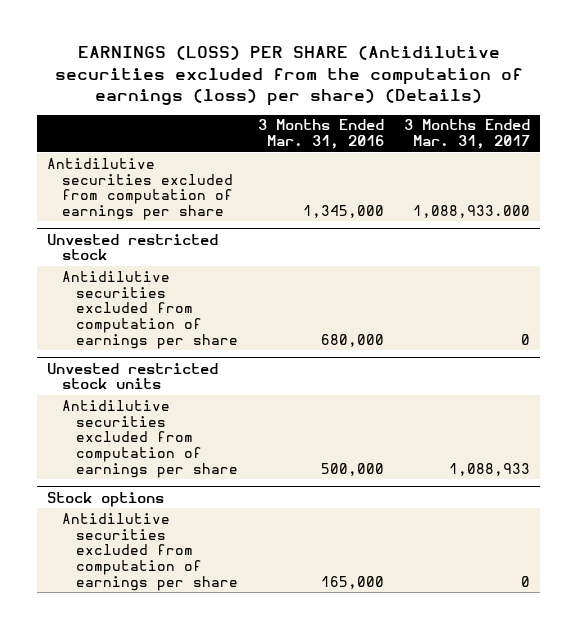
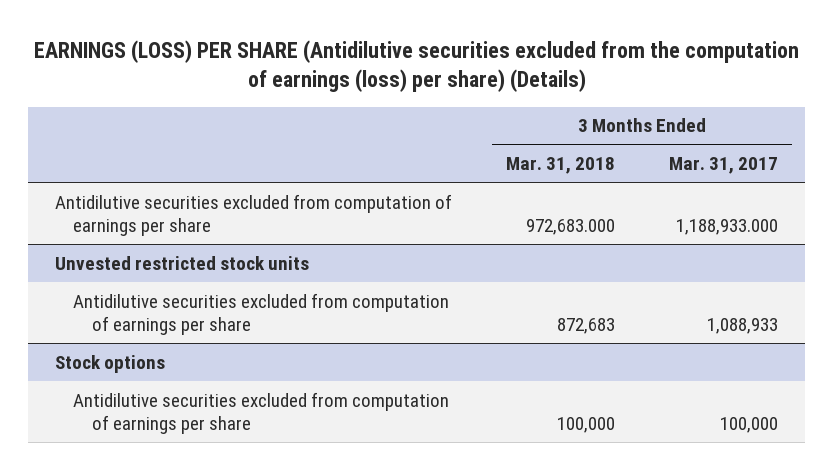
- | 3 Months Ended Mar. 31, 2016 | 3 Months Ended Mar. 31, 2017
+ | 3 Months Ended Mar. 31, 2018 | 3 Months Ended Mar. 31, 2017
- Antidilutive securities excluded from computation of earnings per share | 1,345,000 | 1,088,933.000
- Unvested restricted stock
- Antidilutive securities excluded from computation of earnings per share | 680,000 | 0
+ Antidilutive securities excluded from computation of earnings per share | 972,683.000 | 1,188,933.000
@ Stock options
- Antidilutive securities excluded from computation of earnings per share | 165,000 | 0
+ Antidilutive securities excluded from computation of earnings per share | 100,000 | 100,000

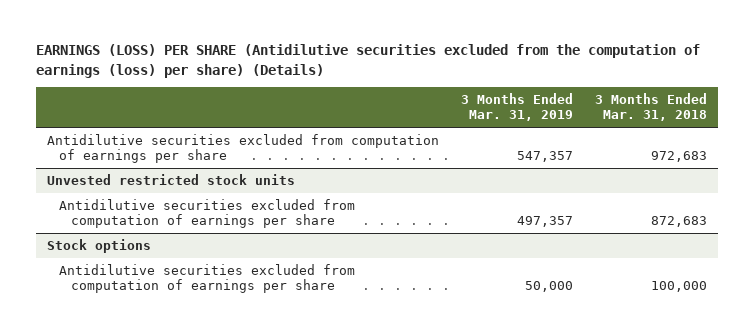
- | 3 Months Ended Mar. 31, 2018 | 3 Months Ended Mar. 31, 2017
+ | 3 Months Ended Mar. 31, 2019 | 3 Months Ended Mar. 31, 2018
- Antidilutive securities excluded from computation of earnings per share | 972,683.000 | 1,188,933.000
+ Antidilutive securities excluded from computation of earnings per share | 547,357 | 972,683

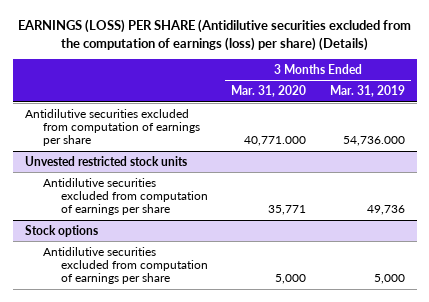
- | 3 Months Ended Mar. 31, 2019 | 3 Months Ended Mar. 31, 2018
+ | 3 Months Ended Mar. 31, 2020 | 3 Months Ended Mar. 31, 2019
- Antidilutive securities excluded from computation of earnings per share | 547,357 | 972,683
+ Antidilutive securities excluded from computation of earnings per share | 40,771.000 | 54,736.000
@ Unvested restricted stock units
- Antidilutive securities excluded from computation of earnings per share | 497,357 | 872,683
+ Antidilutive securities excluded from computation of earnings per share | 35,771 | 49,736
@ Stock options
- Antidilutive securities excluded from computation of earnings per share | 50,000 | 100,000
+ Antidilutive securities excluded from computation of earnings per share | 5,000 | 5,000

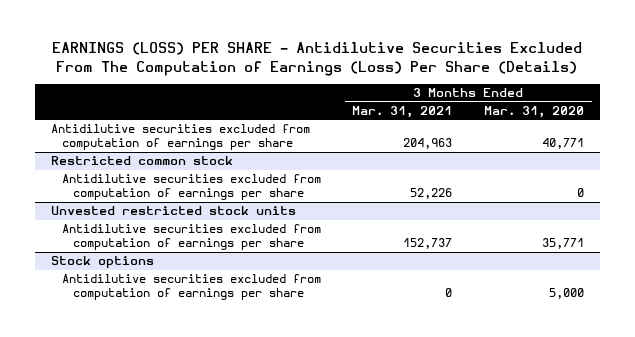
- EARNINGS (LOSS) PER SHARE (Antidilutive securities excluded from the computation of earnings (loss) per share) (Details)
+ EARNINGS (LOSS) PER SHARE - Antidilutive Securities Excluded From The Computation of Earnings (Loss) Per Share (Details)
- | 3 Months Ended Mar. 31, 2020 | 3 Months Ended Mar. 31, 2019
+ | 3 Months Ended Mar. 31, 2021 | 3 Months Ended Mar. 31, 2020
- Antidilutive securities excluded from computation of earnings per share | 40,771.000 | 54,736.000
+ Antidilutive securities excluded from computation of earnings per share | 204,963 | 40,771
+ Restricted common stock
+ Antidilutive securities excluded from computation of earnings per share | 52,226 | 0

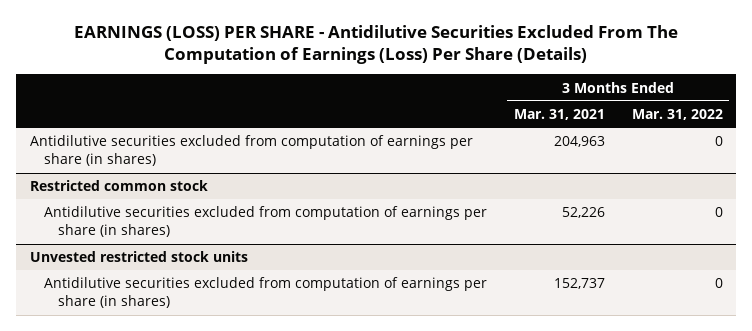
- | 3 Months Ended Mar. 31, 2021 | 3 Months Ended Mar. 31, 2020
+ | 3 Months Ended Mar. 31, 2021 | 3 Months Ended Mar. 31, 2022
- Antidilutive securities excluded from computation of earnings per share | 204,963 | 40,771
+ Antidilutive securities excluded from computation of earnings per share (in shares) | 204,963 | 0
@ Restricted common stock
- Antidilutive securities excluded from computation of earnings per share | 52,226 | 0
+ Antidilutive securities excluded from computation of earnings per share (in shares) | 52,226 | 0
@ Unvested restricted stock units
- Antidilutive securities excluded from computation of earnings per share | 152,737 | 35,771
- Stock options
- Antidilutive securities excluded from computation of earnings per share | 0 | 5,000
@ Unvested restricted stock units
+ Antidilutive securities excluded from computation of earnings per share (in shares) | 152,737 | 0

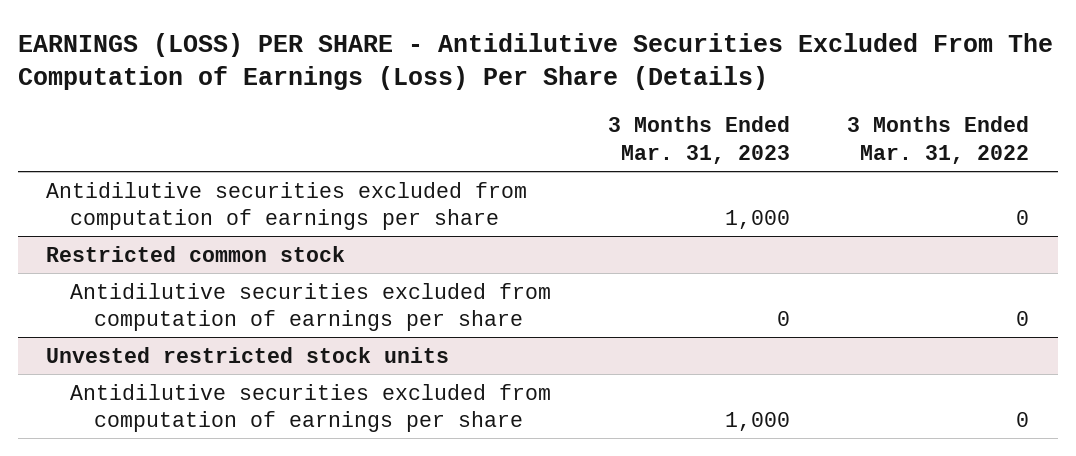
- | 3 Months Ended Mar. 31, 2021 | 3 Months Ended Mar. 31, 2022
+ | 3 Months Ended Mar. 31, 2023 | 3 Months Ended Mar. 31, 2022
- Antidilutive securities excluded from computation of earnings per share (in shares) | 204,963 | 0
+ Antidilutive securities excluded from computation of earnings per share | 1,000 | 0
@ Restricted common stock
- Antidilutive securities excluded from computation of earnings per share (in shares) | 52,226 | 0
+ Antidilutive securities excluded from computation of earnings per share | 0 | 0
@ Unvested restricted stock units
- Antidilutive securities excluded from computation of earnings per share (in shares) | 152,737 | 0
+ Antidilutive securities excluded from computation of earnings per share | 1,000 | 0

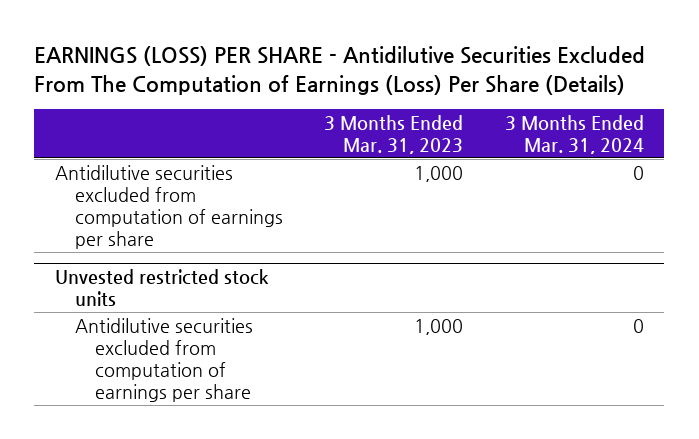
- | 3 Months Ended Mar. 31, 2023 | 3 Months Ended Mar. 31, 2022
+ | 3 Months Ended Mar. 31, 2023 | 3 Months Ended Mar. 31, 2024
- Restricted common stock
- Antidilutive securities excluded from computation of earnings per share | 0 | 0

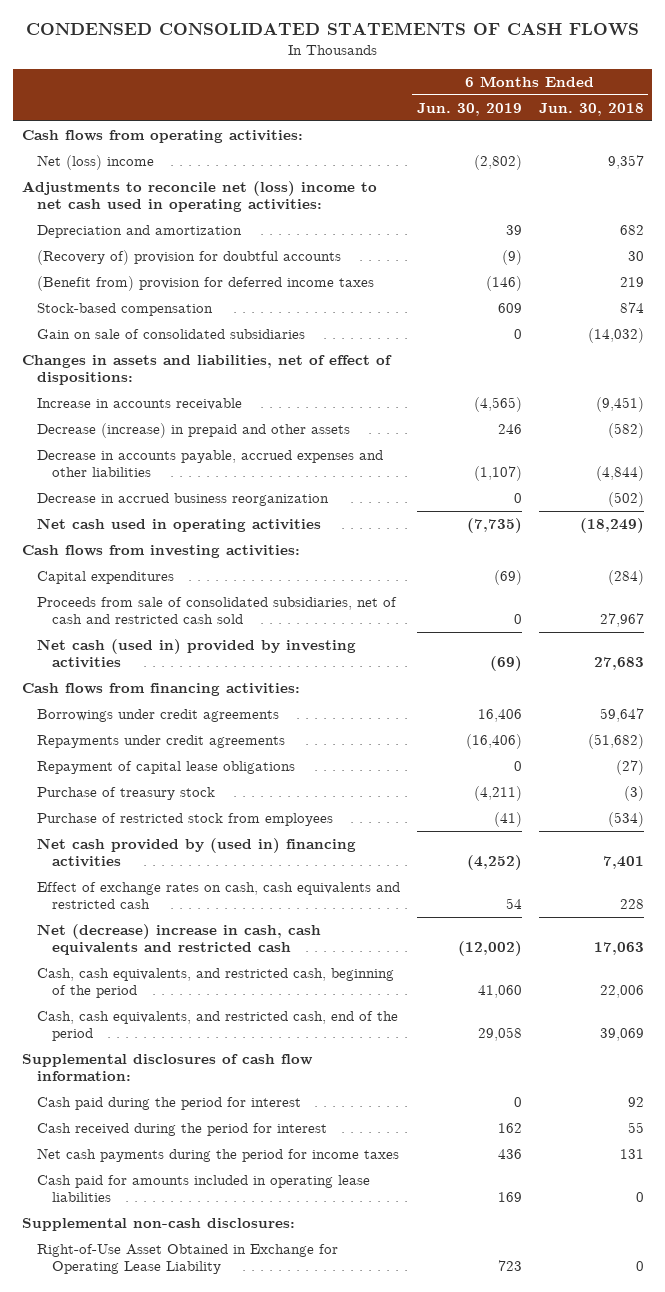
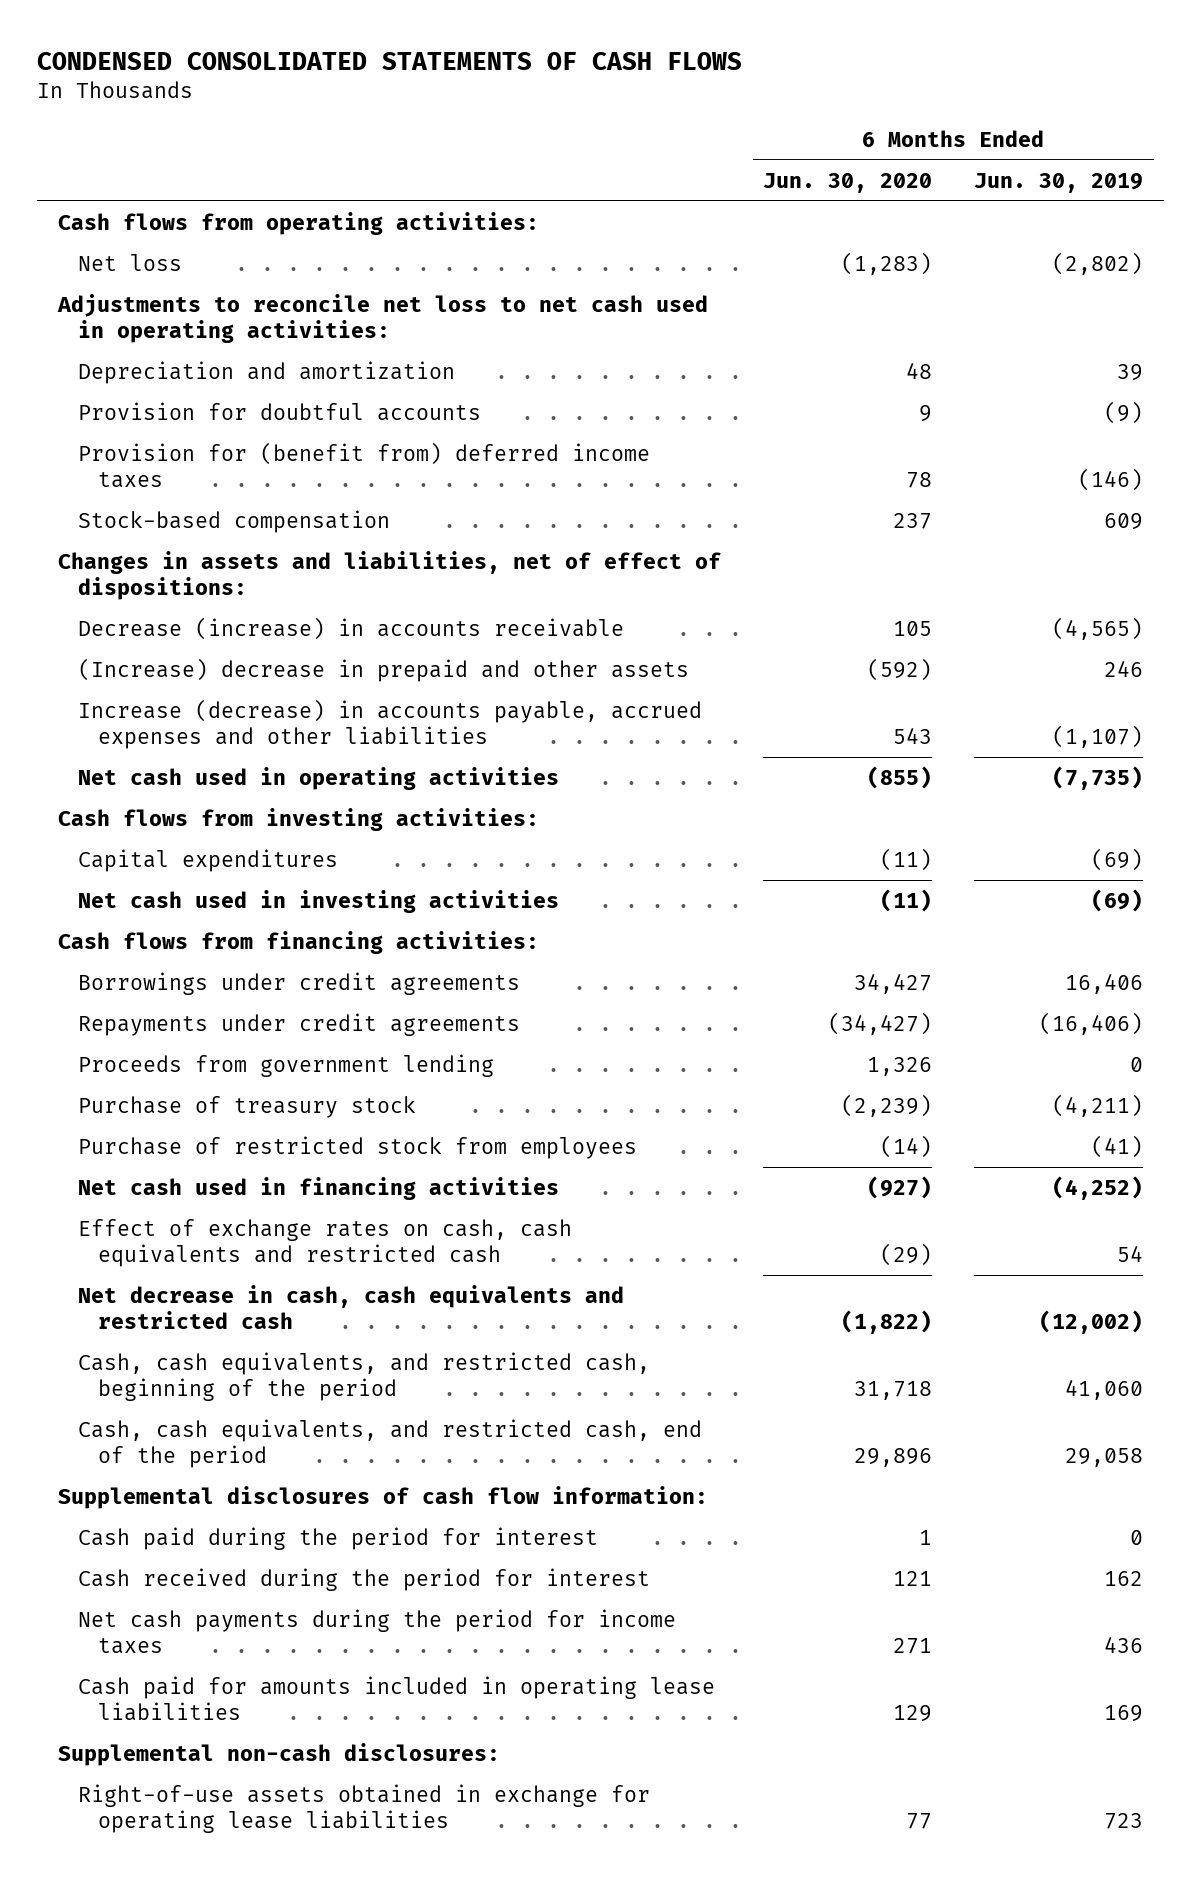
- | 6 Months Ended Jun. 30, 2019 | 6 Months Ended Jun. 30, 2018
+ | 6 Months Ended Jun. 30, 2020 | 6 Months Ended Jun. 30, 2019
- Net (loss) income | (2,802) | 9,357
- Adjustments to reconcile net (loss) income to net cash used in operating activities:
+ Net loss | (1,283) | (2,802)
+ Adjustments to reconcile net loss to net cash used in operating activities:
- (Recovery of) provision for doubtful accounts | (9) | 30
- (Benefit from) provision for deferred income taxes | (146) | 219
+ Provision for doubtful accounts | 9 | (9)
+ Provision for (benefit from) deferred income taxes | 78 | (146)
- Gain on sale of consolidated subsidiaries | 0 | (14,032)
- Increase in accounts receivable | (4,565) | (9,451)
- Decrease (increase) in prepaid and other assets | 246 | (582)
- Decrease in accounts payable, accrued expenses and other liabilities | (1,107) | (4,844)
- Decrease in accrued business reorganization | 0 | (502)
+ Decrease (increase) in accounts receivable | 105 | (4,565)
+ (Increase) decrease in prepaid and other assets | (592) | 246
+ Increase (decrease) in accounts payable, accrued expenses and other liabilities | 543 | (1,107)
- Proceeds from sale of consolidated subsidiaries, net of cash and restricted cash sold | 0 | 27,967
- Net cash (used in) provided by investing activities | (69) | 27,683
+ Net cash used in investing activities | (11) | (69)
- Repayment of capital lease obligations | 0 | (27)
+ Proceeds from government lending | 1,326 | 0
- Net cash provided by (used in) financing activities | (4,252) | 7,401
+ Net cash used in financing activities | (927) | (4,252)
- Net (decrease) increase in cash, cash equivalents and restricted cash | (12,002) | 17,063
+ Net decrease in cash, cash equivalents and restricted cash | (1,822) | (12,002)
- Right-of-Use Asset Obtained in Exchange for Operating Lease Liability | 723 | 0
+ Right-of-use assets obtained in exchange for operating lease liabilities | 77 | 723

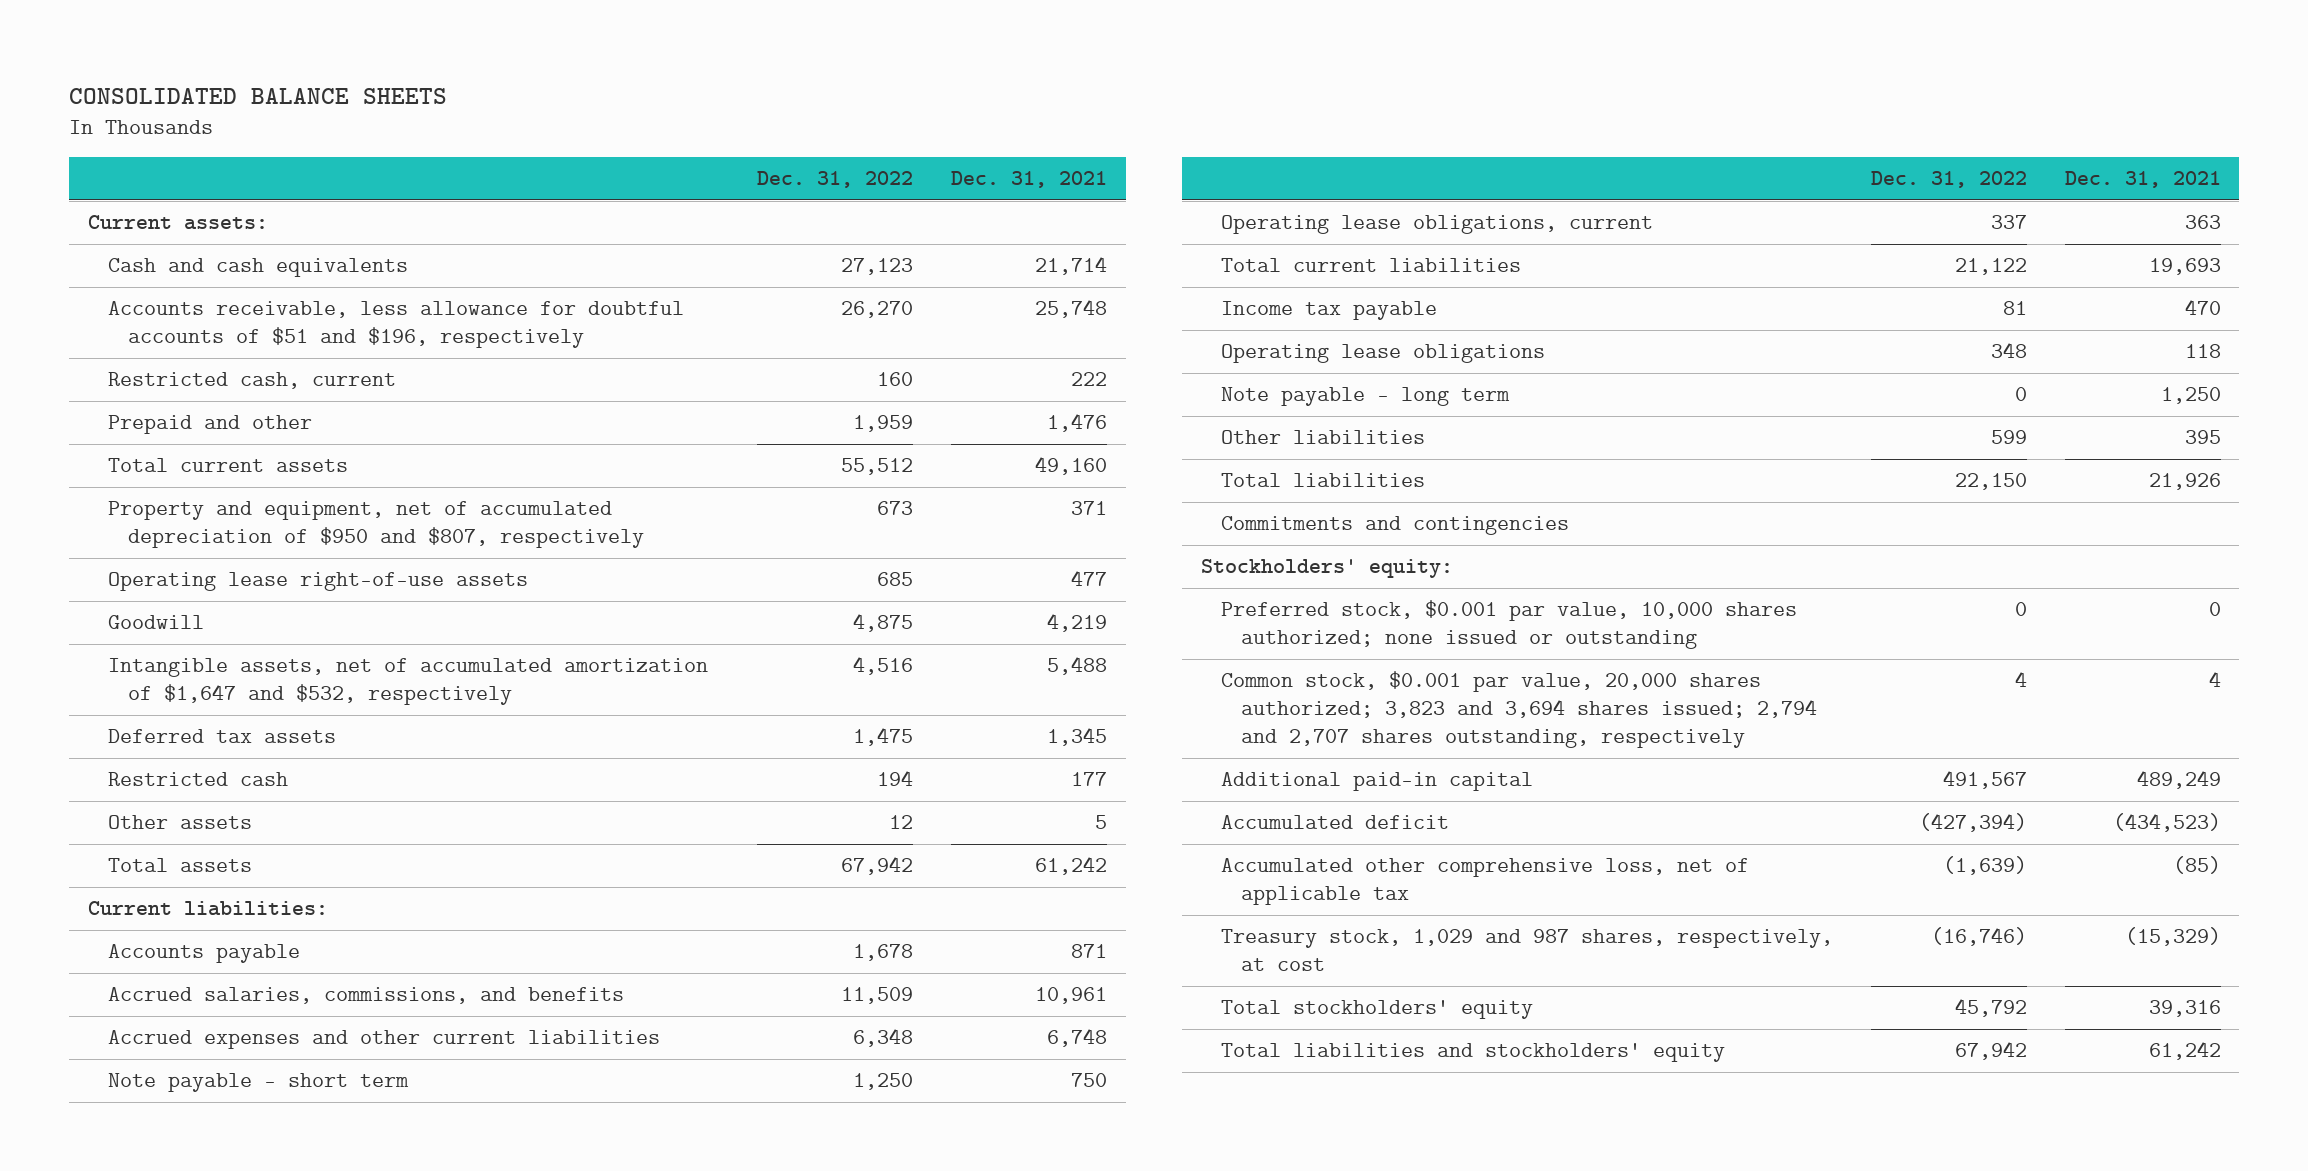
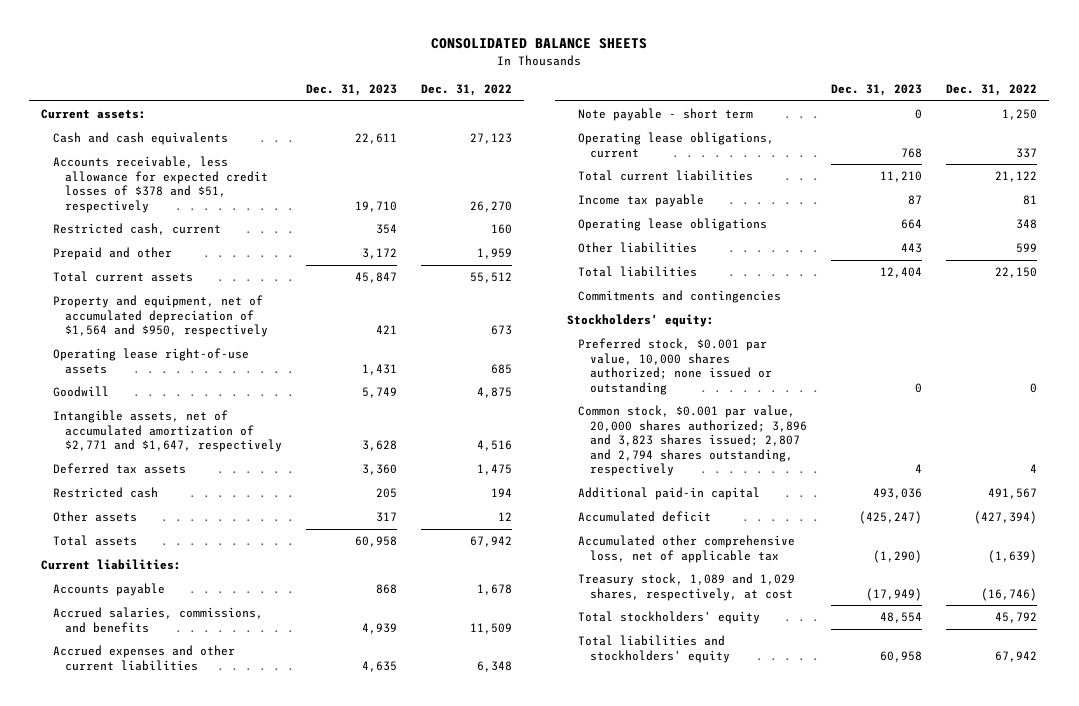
- | Dec. 31, 2022 | Dec. 31, 2021
+ | Dec. 31, 2023 | Dec. 31, 2022
- Accounts receivable, less allowance for doubtful accounts of $51 and $196, respectively | 26,270 | 25,748
+ Accounts receivable, less allowance for expected credit losses of $378 and $51, respectively | 19,710 | 26,270
- Property and equipment, net of accumulated depreciation of $950 and $807, respectively | 673 | 371
+ Property and equipment, net of accumulated depreciation of $1,564 and $950, respectively | 421 | 673
- Intangible assets, net of accumulated amortization of $1,647 and $532, respectively | 4,516 | 5,488
+ Intangible assets, net of accumulated amortization of $2,771 and $1,647, respectively | 3,628 | 4,516
- Note payable - long term | 0 | 1,250
- Common stock, $0.001 par value, 20,000 shares authorized; 3,823 and 3,694 shares issued; 2,794 and 2,707 shares outstanding, respectively | 4 | 4
+ Common stock, $0.001 par value, 20,000 shares authorized; 3,896 and 3,823 shares issued; 2,807 and 2,794 shares outstanding, respectively | 4 | 4
- Treasury stock, 1,029 and 987 shares, respectively, at cost | (16,746) | (15,329)
+ Treasury stock, 1,089 and 1,029 shares, respectively, at cost | (17,949) | (16,746)

